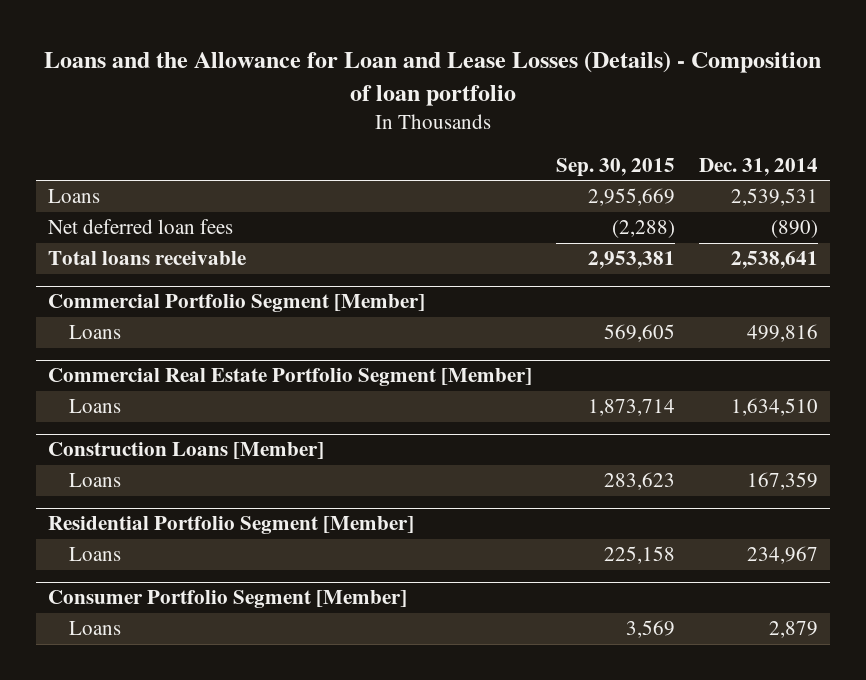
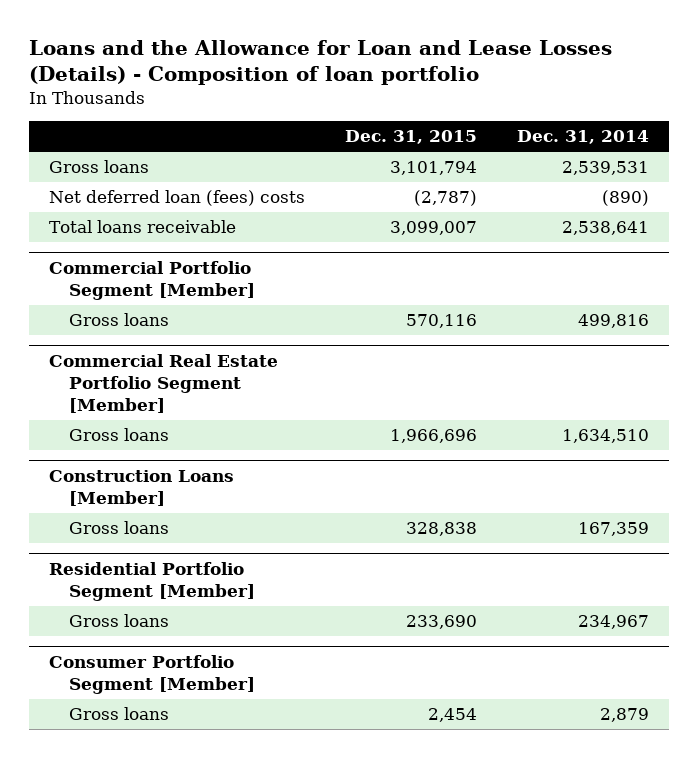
- | Sep. 30, 2015 | Dec. 31, 2014
+ | Dec. 31, 2015 | Dec. 31, 2014
- Loans | 2,955,669 | 2,539,531
- Net deferred loan fees | (2,288) | (890)
+ Gross loans | 3,101,794 | 2,539,531
+ Net deferred loan (fees) costs | (2,787) | (890)
@ Commercial Portfolio Segment [Member]
- Loans | 569,605 | 499,816
+ Gross loans | 570,116 | 499,816
@ Commercial Real Estate Portfolio Segment [Member]
- Loans | 1,873,714 | 1,634,510
+ Gross loans | 1,966,696 | 1,634,510
@ Construction Loans [Member]
- Loans | 283,623 | 167,359
+ Gross loans | 328,838 | 167,359
@ Residential Portfolio Segment [Member]
- Loans | 225,158 | 234,967
+ Gross loans | 233,690 | 234,967
@ Consumer Portfolio Segment [Member]
- Loans | 3,569 | 2,879
+ Gross loans | 2,454 | 2,879

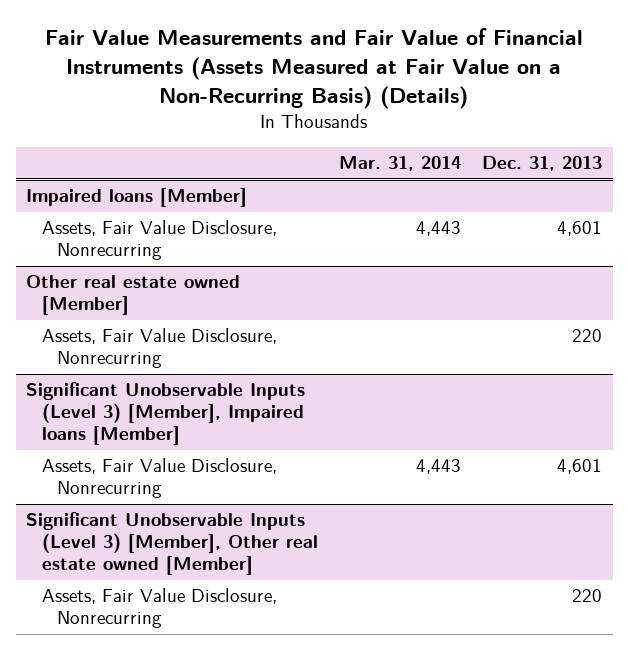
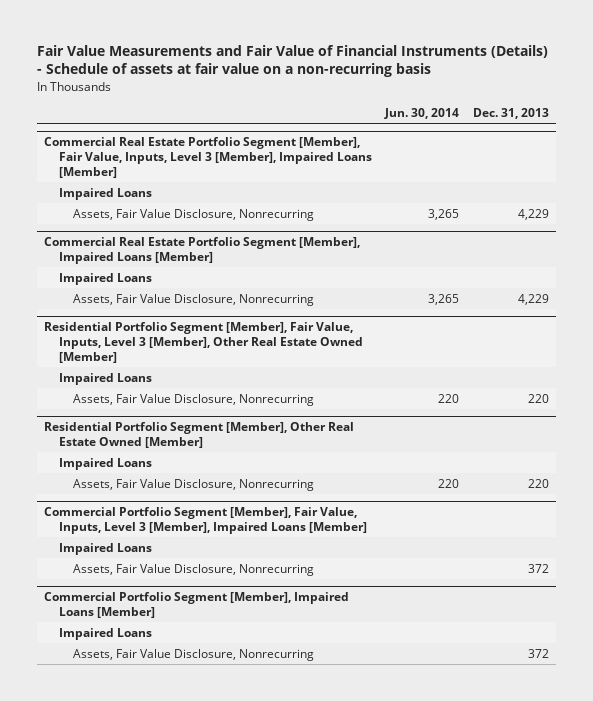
- Fair Value Measurements and Fair Value of Financial Instruments (Assets Measured at Fair Value on a Non-Recurring Basis) (Details)
+ Fair Value Measurements and Fair Value of Financial Instruments (Details) - Schedule of assets at fair value on a non-recurring basis
- | Mar. 31, 2014 | Dec. 31, 2013
+ | Jun. 30, 2014 | Dec. 31, 2013
- Impaired loans [Member]
- Assets, Fair Value Disclosure, Nonrecurring | 4,443 | 4,601
- Other real estate owned [Member]
+ Commercial Real Estate Portfolio Segment [Member], Fair Value, Inputs, Level 3 [Member], Impaired Loans [Member]
+ Impaired Loans
+ Assets, Fair Value Disclosure, Nonrecurring | 3,265 | 4,229
+ Commercial Real Estate Portfolio Segment [Member], Impaired Loans [Member]
+ Impaired Loans
+ Assets, Fair Value Disclosure, Nonrecurring | 3,265 | 4,229
+ Residential Portfolio Segment [Member], Fair Value, Inputs, Level 3 [Member], Other Real Estate Owned [Member]
+ Impaired Loans
- Significant Unobservable Inputs (Level 3) [Member], Impaired loans [Member]
- Assets, Fair Value Disclosure, Nonrecurring | 4,443 | 4,601
- Significant Unobservable Inputs (Level 3) [Member], Other real estate owned [Member]
+ Residential Portfolio Segment [Member], Other Real Estate Owned [Member]
+ Impaired Loans
+ Commercial Portfolio Segment [Member], Fair Value, Inputs, Level 3 [Member], Impaired Loans [Member]
+ Impaired Loans
+ Assets, Fair Value Disclosure, Nonrecurring | | 372
+ Commercial Portfolio Segment [Member], Impaired Loans [Member]
+ Impaired Loans
+ Assets, Fair Value Disclosure, Nonrecurring | | 372

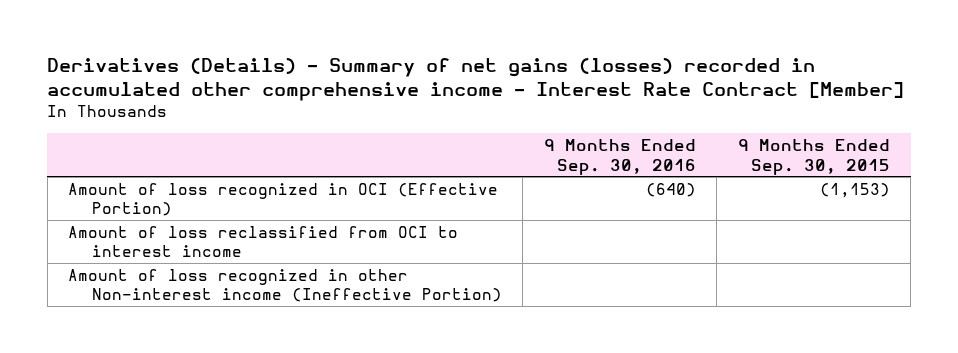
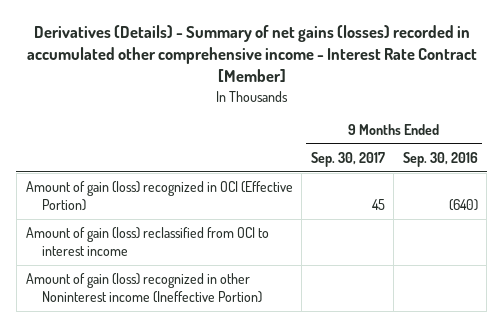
- | 9 Months Ended Sep. 30, 2016 | 9 Months Ended Sep. 30, 2015
+ | 9 Months Ended Sep. 30, 2017 | 9 Months Ended Sep. 30, 2016
- Amount of loss recognized in OCI (Effective Portion) | (640) | (1,153)
- Amount of loss reclassified from OCI to interest income
- Amount of loss recognized in other Non-interest income (Ineffective Portion)
+ Amount of gain (loss) recognized in OCI (Effective Portion) | 45 | (640)
+ Amount of gain (loss) reclassified from OCI to interest income
+ Amount of gain (loss) recognized in other Noninterest income (Ineffective Portion)

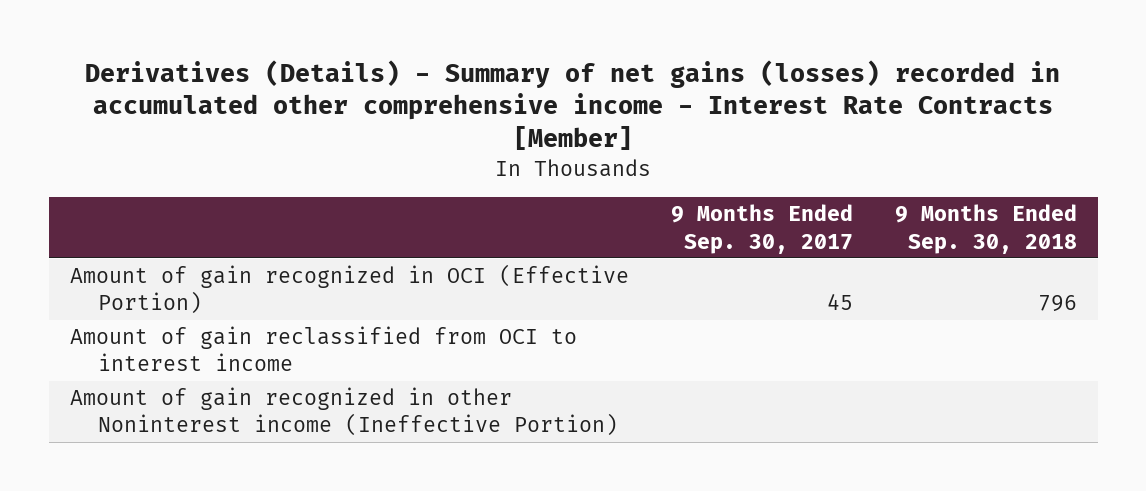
- Derivatives (Details) - Summary of net gains (losses) recorded in accumulated other comprehensive income - Interest Rate Contract [Member]
+ Derivatives (Details) - Summary of net gains (losses) recorded in accumulated other comprehensive income - Interest Rate Contracts [Member]
- | 9 Months Ended Sep. 30, 2017 | 9 Months Ended Sep. 30, 2016
+ | 9 Months Ended Sep. 30, 2017 | 9 Months Ended Sep. 30, 2018
- Amount of gain (loss) recognized in OCI (Effective Portion) | 45 | (640)
- Amount of gain (loss) reclassified from OCI to interest income
- Amount of gain (loss) recognized in other Noninterest income (Ineffective Portion)
+ Amount of gain recognized in OCI (Effective Portion) | 45 | 796
+ Amount of gain reclassified from OCI to interest income
+ Amount of gain recognized in other Noninterest income (Ineffective Portion)

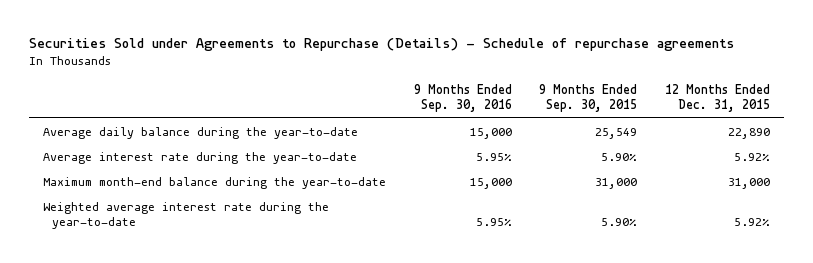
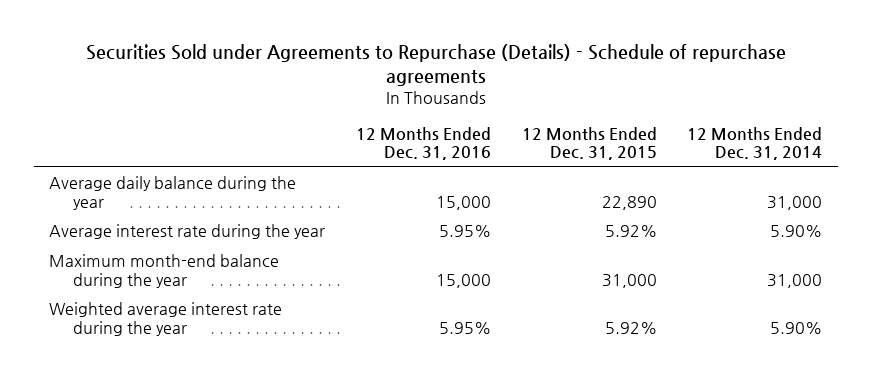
- | 9 Months Ended Sep. 30, 2016 | 9 Months Ended Sep. 30, 2015 | 12 Months Ended Dec. 31, 2015
+ | 12 Months Ended Dec. 31, 2016 | 12 Months Ended Dec. 31, 2015 | 12 Months Ended Dec. 31, 2014
- Average daily balance during the year-to-date | 15,000 | 25,549 | 22,890
- Average interest rate during the year-to-date | 5.95% | 5.90% | 5.92%
- Maximum month-end balance during the year-to-date | 15,000 | 31,000 | 31,000
- Weighted average interest rate during the year-to-date | 5.95% | 5.90% | 5.92%
+ Average daily balance during the year | 15,000 | 22,890 | 31,000
+ Average interest rate during the year | 5.95% | 5.92% | 5.90%
+ Maximum month-end balance during the year | 15,000 | 31,000 | 31,000
+ Weighted average interest rate during the year | 5.95% | 5.92% | 5.90%

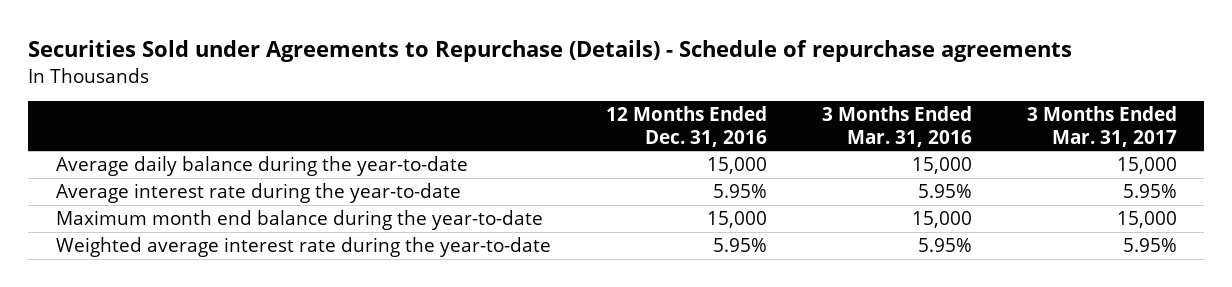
- | 12 Months Ended Dec. 31, 2016 | 12 Months Ended Dec. 31, 2015 | 12 Months Ended Dec. 31, 2014
+ | 12 Months Ended Dec. 31, 2016 | 3 Months Ended Mar. 31, 2016 | 3 Months Ended Mar. 31, 2017
- Average daily balance during the year | 15,000 | 22,890 | 31,000
- Average interest rate during the year | 5.95% | 5.92% | 5.90%
- Maximum month-end balance during the year | 15,000 | 31,000 | 31,000
- Weighted average interest rate during the year | 5.95% | 5.92% | 5.90%
+ Average daily balance during the year-to-date | 15,000 | 15,000 | 15,000
+ Average interest rate during the year-to-date | 5.95% | 5.95% | 5.95%
+ Maximum month end balance during the year-to-date | 15,000 | 15,000 | 15,000
+ Weighted average interest rate during the year-to-date | 5.95% | 5.95% | 5.95%

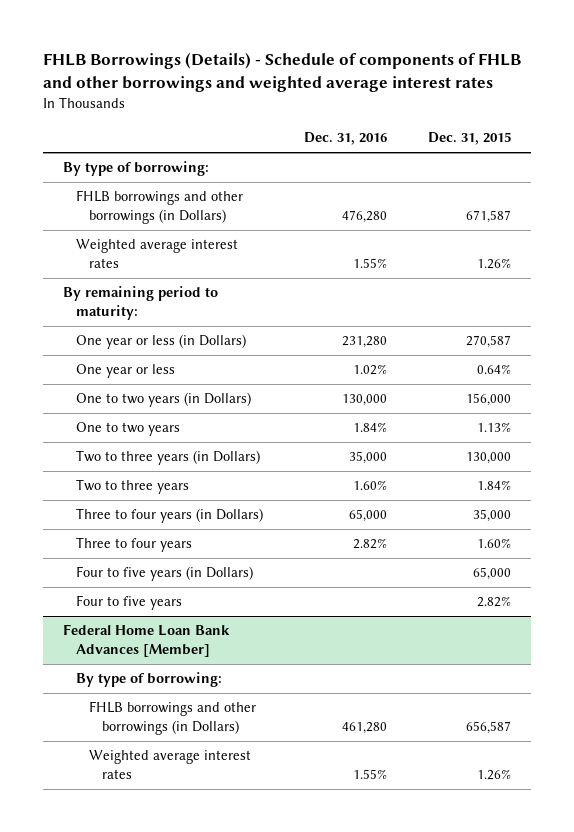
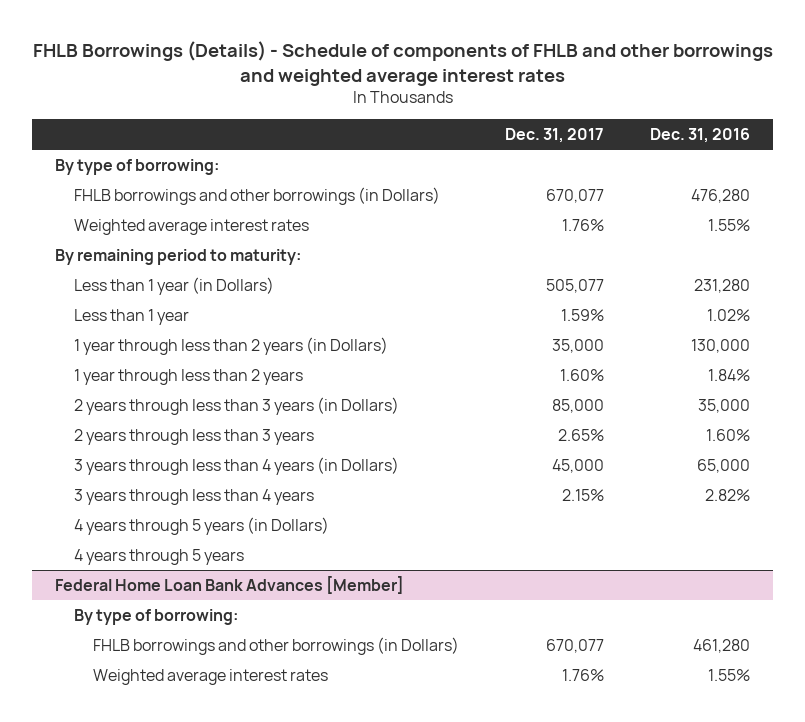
- | Dec. 31, 2016 | Dec. 31, 2015
+ | Dec. 31, 2017 | Dec. 31, 2016
- One year or less (in Dollars) | 231,280 | 270,587
- One year or less | 1.02% | 0.64%
- One to two years (in Dollars) | 130,000 | 156,000
- One to two years | 1.84% | 1.13%
- Two to three years (in Dollars) | 35,000 | 130,000
- Two to three years | 1.60% | 1.84%
- Three to four years (in Dollars) | 65,000 | 35,000
- Three to four years | 2.82% | 1.60%
- Four to five years (in Dollars) | | 65,000
- Four to five years | | 2.82%
+ Less than 1 year (in Dollars) | 505,077 | 231,280
+ Less than 1 year | 1.59% | 1.02%
+ 1 year through less than 2 years (in Dollars) | 35,000 | 130,000
+ 1 year through less than 2 years | 1.60% | 1.84%
+ 2 years through less than 3 years (in Dollars) | 85,000 | 35,000
+ 2 years through less than 3 years | 2.65% | 1.60%
+ 3 years through less than 4 years (in Dollars) | 45,000 | 65,000
+ 3 years through less than 4 years | 2.15% | 2.82%
+ 4 years through 5 years (in Dollars)
+ 4 years through 5 years

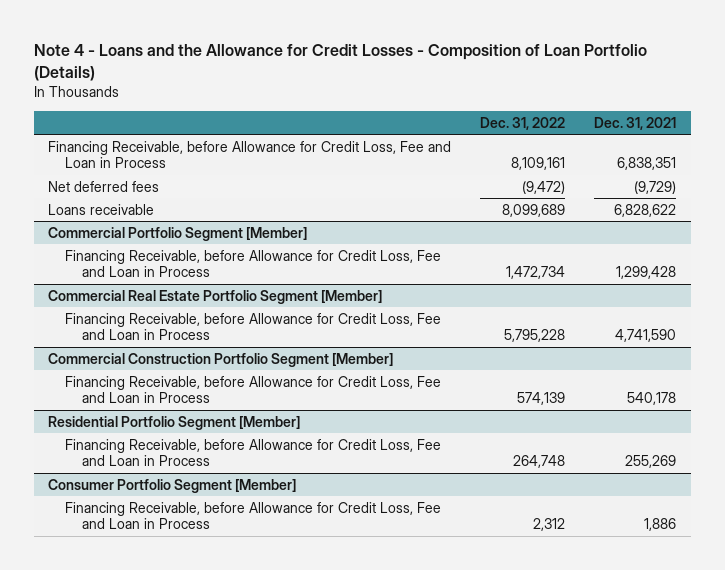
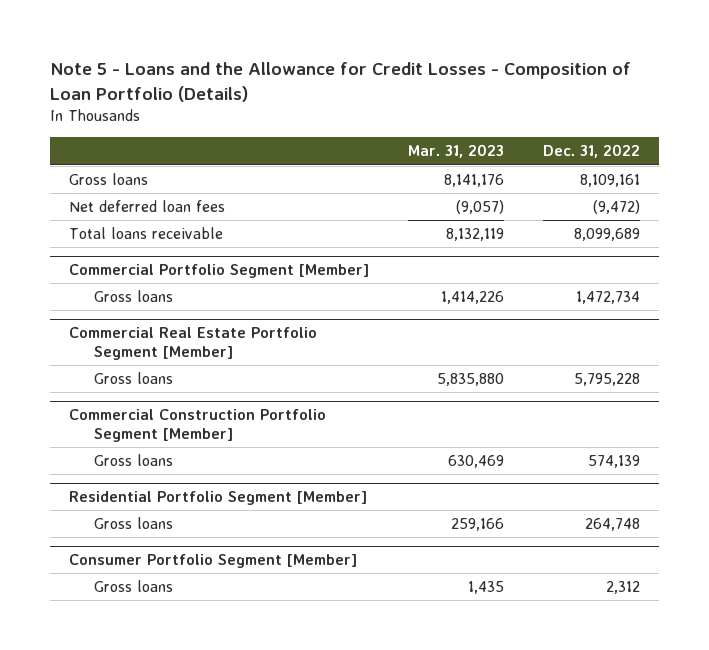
- Note 4 - Loans and the Allowance for Credit Losses - Composition of Loan Portfolio (Details)
+ Note 5 - Loans and the Allowance for Credit Losses - Composition of Loan Portfolio (Details)
- | Dec. 31, 2022 | Dec. 31, 2021
+ | Mar. 31, 2023 | Dec. 31, 2022
- Financing Receivable, before Allowance for Credit Loss, Fee and Loan in Process | 8,109,161 | 6,838,351
- Net deferred fees | (9,472) | (9,729)
- Loans receivable | 8,099,689 | 6,828,622
+ Gross loans | 8,141,176 | 8,109,161
+ Net deferred loan fees | (9,057) | (9,472)
+ Total loans receivable | 8,132,119 | 8,099,689
@ Commercial Portfolio Segment [Member]
- Financing Receivable, before Allowance for Credit Loss, Fee and Loan in Process | 1,472,734 | 1,299,428
+ Gross loans | 1,414,226 | 1,472,734
@ Commercial Real Estate Portfolio Segment [Member]
- Financing Receivable, before Allowance for Credit Loss, Fee and Loan in Process | 5,795,228 | 4,741,590
+ Gross loans | 5,835,880 | 5,795,228
@ Commercial Construction Portfolio Segment [Member]
- Financing Receivable, before Allowance for Credit Loss, Fee and Loan in Process | 574,139 | 540,178
+ Gross loans | 630,469 | 574,139
@ Residential Portfolio Segment [Member]
- Financing Receivable, before Allowance for Credit Loss, Fee and Loan in Process | 264,748 | 255,269
+ Gross loans | 259,166 | 264,748
@ Consumer Portfolio Segment [Member]
- Financing Receivable, before Allowance for Credit Loss, Fee and Loan in Process | 2,312 | 1,886
+ Gross loans | 1,435 | 2,312

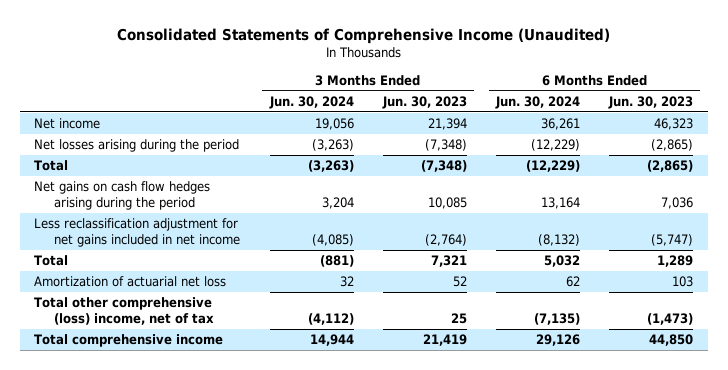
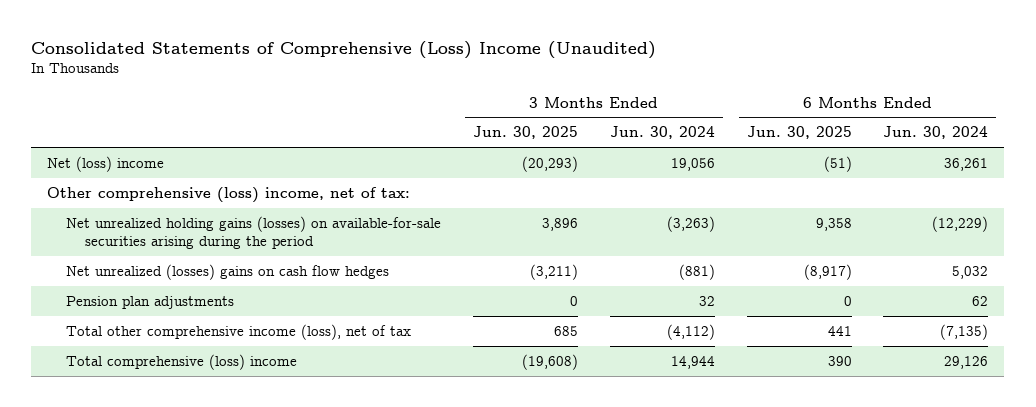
- Consolidated Statements of Comprehensive Income (Unaudited)
+ Consolidated Statements of Comprehensive (Loss) Income (Unaudited)
- | 3 Months Ended Jun. 30, 2024 | 3 Months Ended Jun. 30, 2023 | 6 Months Ended Jun. 30, 2024 | 6 Months Ended Jun. 30, 2023
+ | 3 Months Ended Jun. 30, 2025 | 3 Months Ended Jun. 30, 2024 | 6 Months Ended Jun. 30, 2025 | 6 Months Ended Jun. 30, 2024
- Net income | 19,056 | 21,394 | 36,261 | 46,323
- Net losses arising during the period | (3,263) | (7,348) | (12,229) | (2,865)
- Total | (3,263) | (7,348) | (12,229) | (2,865)
- Net gains on cash flow hedges arising during the period | 3,204 | 10,085 | 13,164 | 7,036
- Less reclassification adjustment for net gains included in net income | (4,085) | (2,764) | (8,132) | (5,747)
- Total | (881) | 7,321 | 5,032 | 1,289
- Amortization of actuarial net loss | 32 | 52 | 62 | 103
- Total other comprehensive (loss) income, net of tax | (4,112) | 25 | (7,135) | (1,473)
- Total comprehensive income | 14,944 | 21,419 | 29,126 | 44,850
+ Net (loss) income | (20,293) | 19,056 | (51) | 36,261
+ Other comprehensive (loss) income, net of tax:
+ Net unrealized holding gains (losses) on available-for-sale securities arising during the period | 3,896 | (3,263) | 9,358 | (12,229)
+ Net unrealized (losses) gains on cash flow hedges | (3,211) | (881) | (8,917) | 5,032
+ Pension plan adjustments | 0 | 32 | 0 | 62
+ Total other comprehensive income (loss), net of tax | 685 | (4,112) | 441 | (7,135)
+ Total comprehensive (loss) income | (19,608) | 14,944 | 390 | 29,126

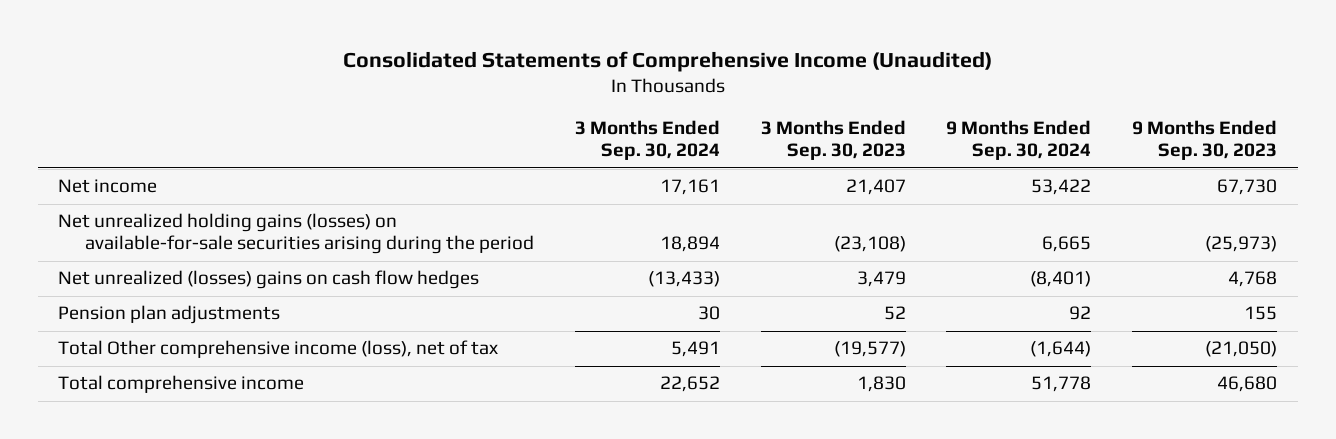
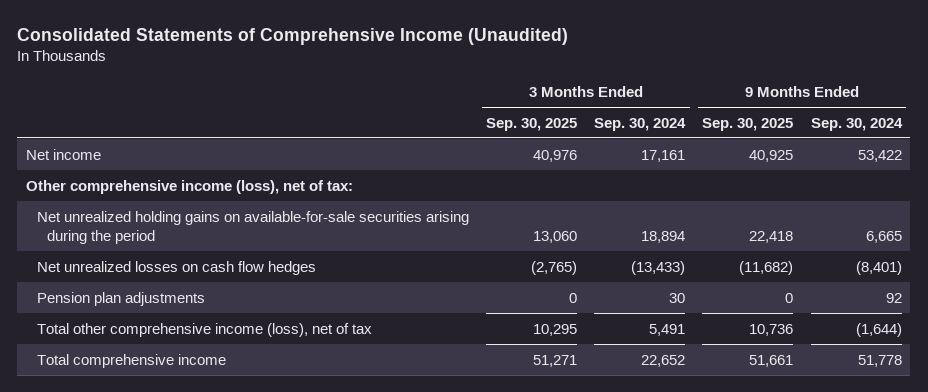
- | 3 Months Ended Sep. 30, 2024 | 3 Months Ended Sep. 30, 2023 | 9 Months Ended Sep. 30, 2024 | 9 Months Ended Sep. 30, 2023
+ | 3 Months Ended Sep. 30, 2025 | 3 Months Ended Sep. 30, 2024 | 9 Months Ended Sep. 30, 2025 | 9 Months Ended Sep. 30, 2024
- Net unrealized holding gains (losses) on available-for-sale securities arising during the period | 18,894 | (23,108) | 6,665 | (25,973)
- Net unrealized (losses) gains on cash flow hedges | (13,433) | 3,479 | (8,401) | 4,768
+ Other comprehensive income (loss), net of tax:
+ Net unrealized holding gains on available-for-sale securities arising during the period | 13,060 | 18,894 | 22,418 | 6,665
+ Net unrealized losses on cash flow hedges | (2,765) | (13,433) | (11,682) | (8,401)
- Total Other comprehensive income (loss), net of tax | 5,491 | (19,577) | (1,644) | (21,050)
+ Total other comprehensive income (loss), net of tax | 10,295 | 5,491 | 10,736 | (1,644)

